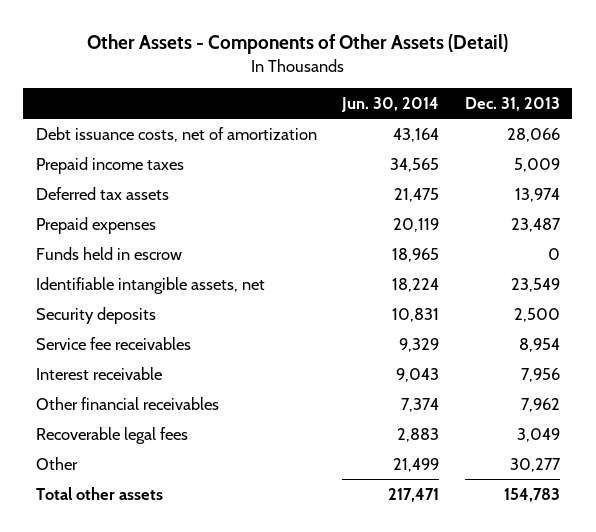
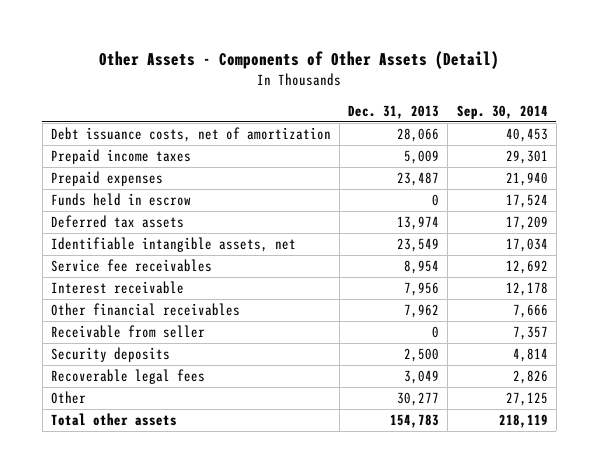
- | Jun. 30, 2014 | Dec. 31, 2013
+ | Dec. 31, 2013 | Sep. 30, 2014
moved down: Deferred tax assets | 13,974 | 17,209
+ Receivable from seller | 0 | 7,357
moved down: Security deposits | 2,500 | 4,814

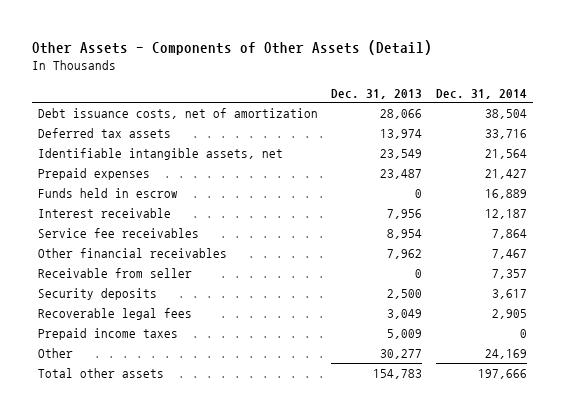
- | Dec. 31, 2013 | Sep. 30, 2014
+ | Dec. 31, 2013 | Dec. 31, 2014
moved down: Prepaid expenses | 23,487 | 21,427
moved down: Funds held in escrow | 0 | 16,889
moved down: Service fee receivables | 8,954 | 7,864
moved down: Prepaid income taxes | 5,009 | 0

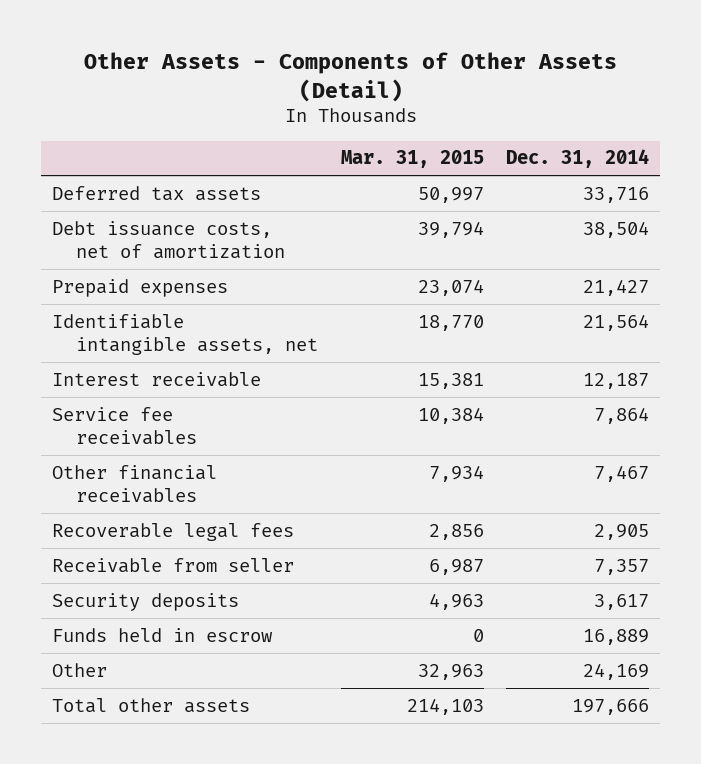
- | Dec. 31, 2013 | Dec. 31, 2014
+ | Mar. 31, 2015 | Dec. 31, 2014
moved down: Debt issuance costs, net of amortization | 39,794 | 38,504
moved down: Identifiable intangible assets, net | 18,770 | 21,564
moved up: Recoverable legal fees | 2,856 | 2,905
- Prepaid income taxes | 5,009 | 0
moved down: Funds held in escrow | 0 | 16,889

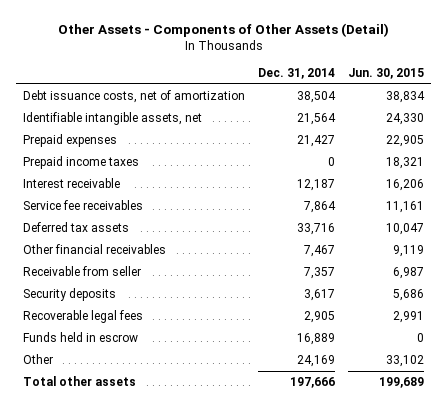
- | Mar. 31, 2015 | Dec. 31, 2014
+ | Dec. 31, 2014 | Jun. 30, 2015
moved down: Prepaid expenses | 21,427 | 22,905
+ Prepaid income taxes | 0 | 18,321
moved down: Deferred tax assets | 33,716 | 10,047
moved down: Recoverable legal fees | 2,905 | 2,991

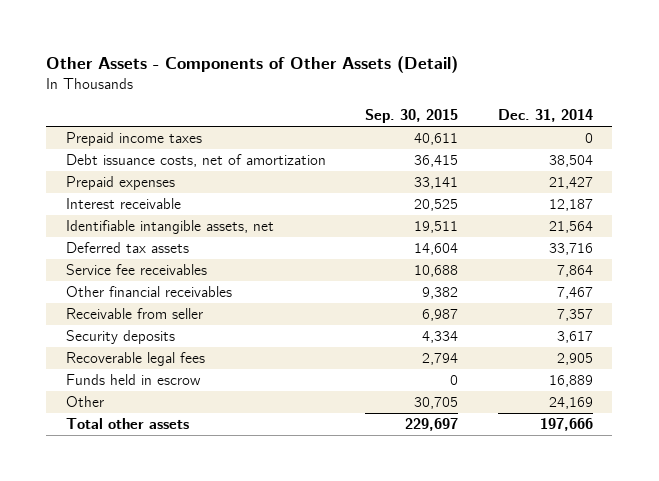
- | Dec. 31, 2014 | Jun. 30, 2015
+ | Sep. 30, 2015 | Dec. 31, 2014
moved up: Prepaid income taxes | 40,611 | 0
moved down: Identifiable intangible assets, net | 19,511 | 21,564
moved down: Service fee receivables | 10,688 | 7,864

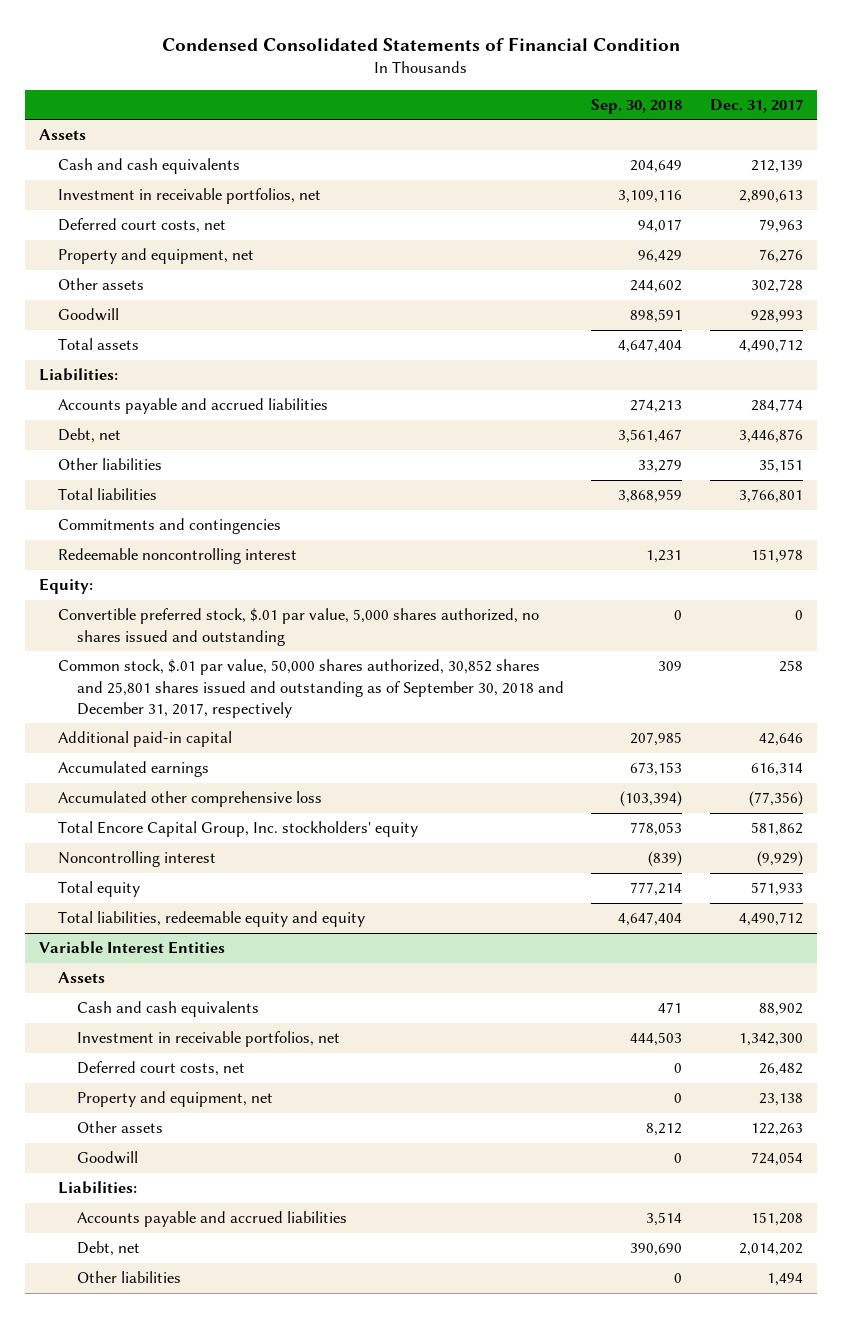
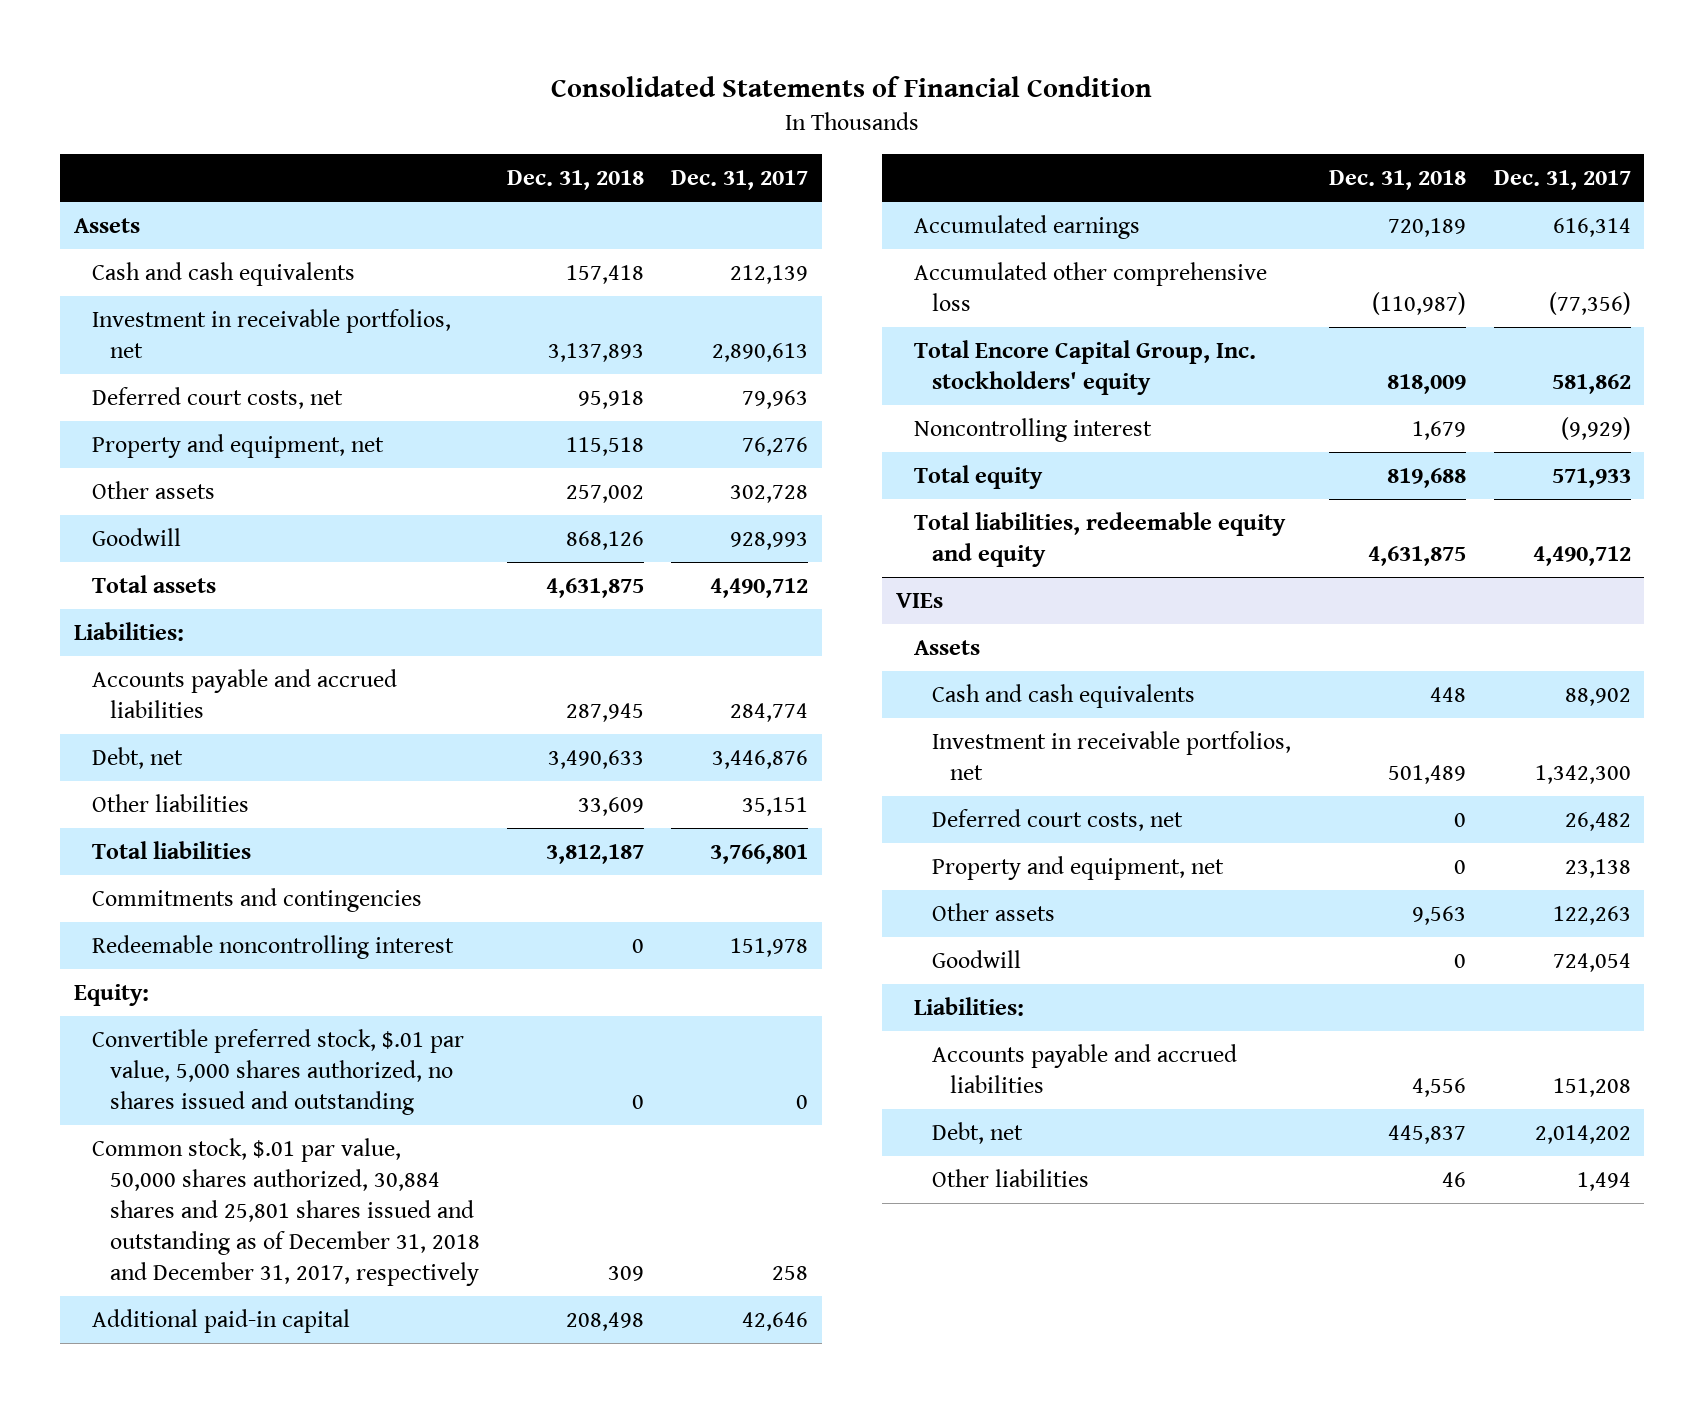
- Condensed Consolidated Statements of Financial Condition
+ Consolidated Statements of Financial Condition
- | Sep. 30, 2018 | Dec. 31, 2017
+ | Dec. 31, 2018 | Dec. 31, 2017
- Common stock, $.01 par value, 50,000 shares authorized, 30,852 shares and 25,801 shares issued and outstanding as of September 30, 2018 and December 31, 2017, respectively | 309 | 258
+ Common stock, $.01 par value, 50,000 shares authorized, 30,884 shares and 25,801 shares issued and outstanding as of December 31, 2018 and December 31, 2017, respectively | 309 | 258
- Variable Interest Entities
+ VIEs

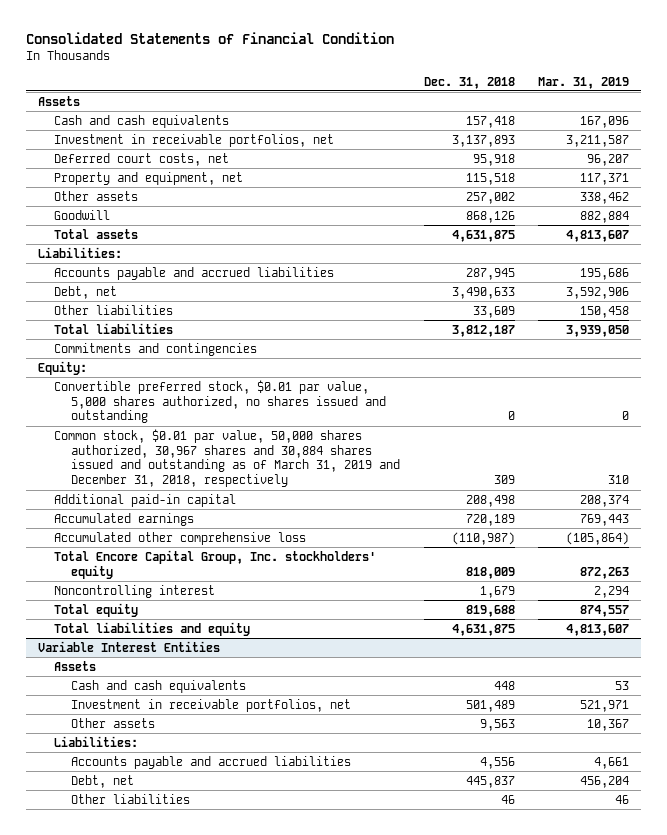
- | Dec. 31, 2018 | Dec. 31, 2017
+ | Dec. 31, 2018 | Mar. 31, 2019
- Redeemable noncontrolling interest | 0 | 151,978
- Convertible preferred stock, $.01 par value, 5,000 shares authorized, no shares issued and outstanding | 0 | 0
- Common stock, $.01 par value, 50,000 shares authorized, 30,884 shares and 25,801 shares issued and outstanding as of December 31, 2018 and December 31, 2017, respectively | 309 | 258
+ Convertible preferred stock, $0.01 par value, 5,000 shares authorized, no shares issued and outstanding | 0 | 0
+ Common stock, $0.01 par value, 50,000 shares authorized, 30,967 shares and 30,884 shares issued and outstanding as of March 31, 2019 and December 31, 2018, respectively | 309 | 310
- Total liabilities, redeemable equity and equity | 4,631,875 | 4,490,712
- VIEs
+ Total liabilities and equity | 4,631,875 | 4,813,607
+ Variable Interest Entities
- Deferred court costs, net | 0 | 26,482
- Property and equipment, net | 0 | 23,138
- Goodwill | 0 | 724,054

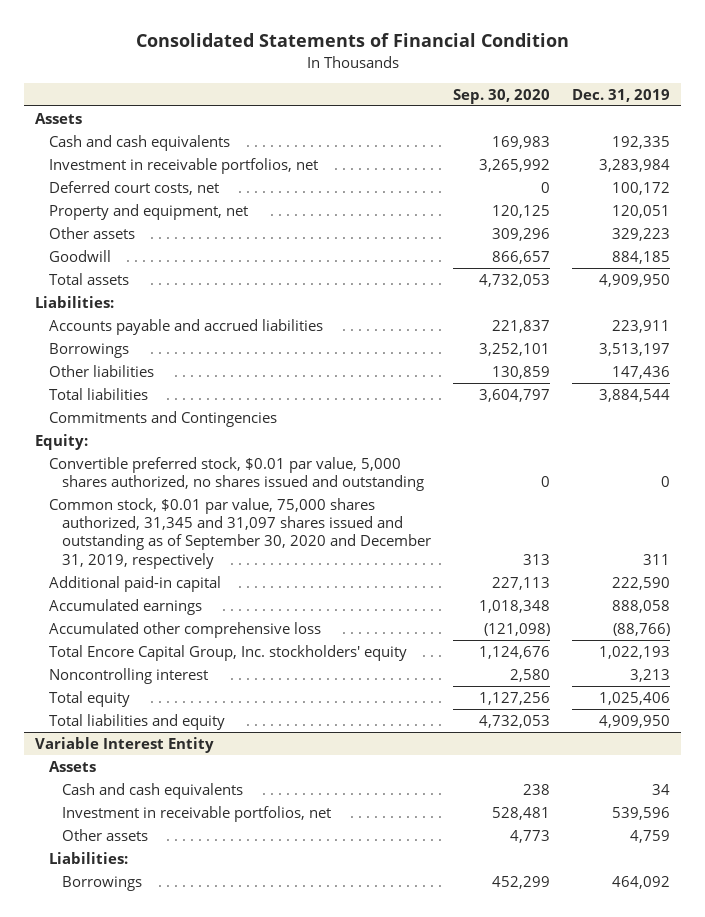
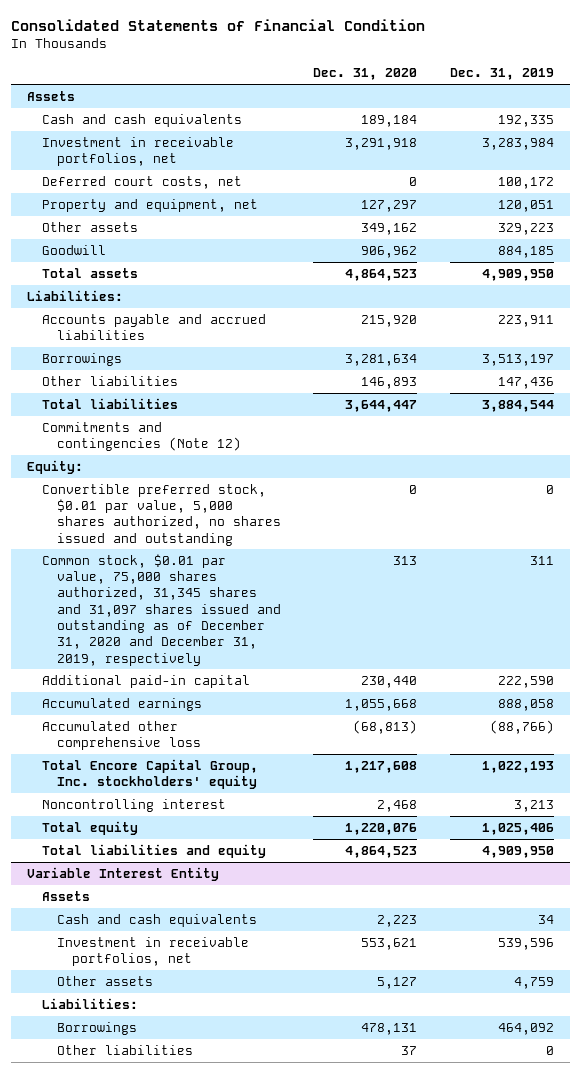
- | Sep. 30, 2020 | Dec. 31, 2019
+ | Dec. 31, 2020 | Dec. 31, 2019
- Commitments and Contingencies
+ Commitments and contingencies (Note 12)
- Common stock, $0.01 par value, 75,000 shares authorized, 31,345 and 31,097 shares issued and outstanding as of September 30, 2020 and December 31, 2019, respectively | 313 | 311
+ Common stock, $0.01 par value, 75,000 shares authorized, 31,345 shares and 31,097 shares issued and outstanding as of December 31, 2020 and December 31, 2019, respectively | 313 | 311
@ Variable Interest Entity
+ Other liabilities | 37 | 0

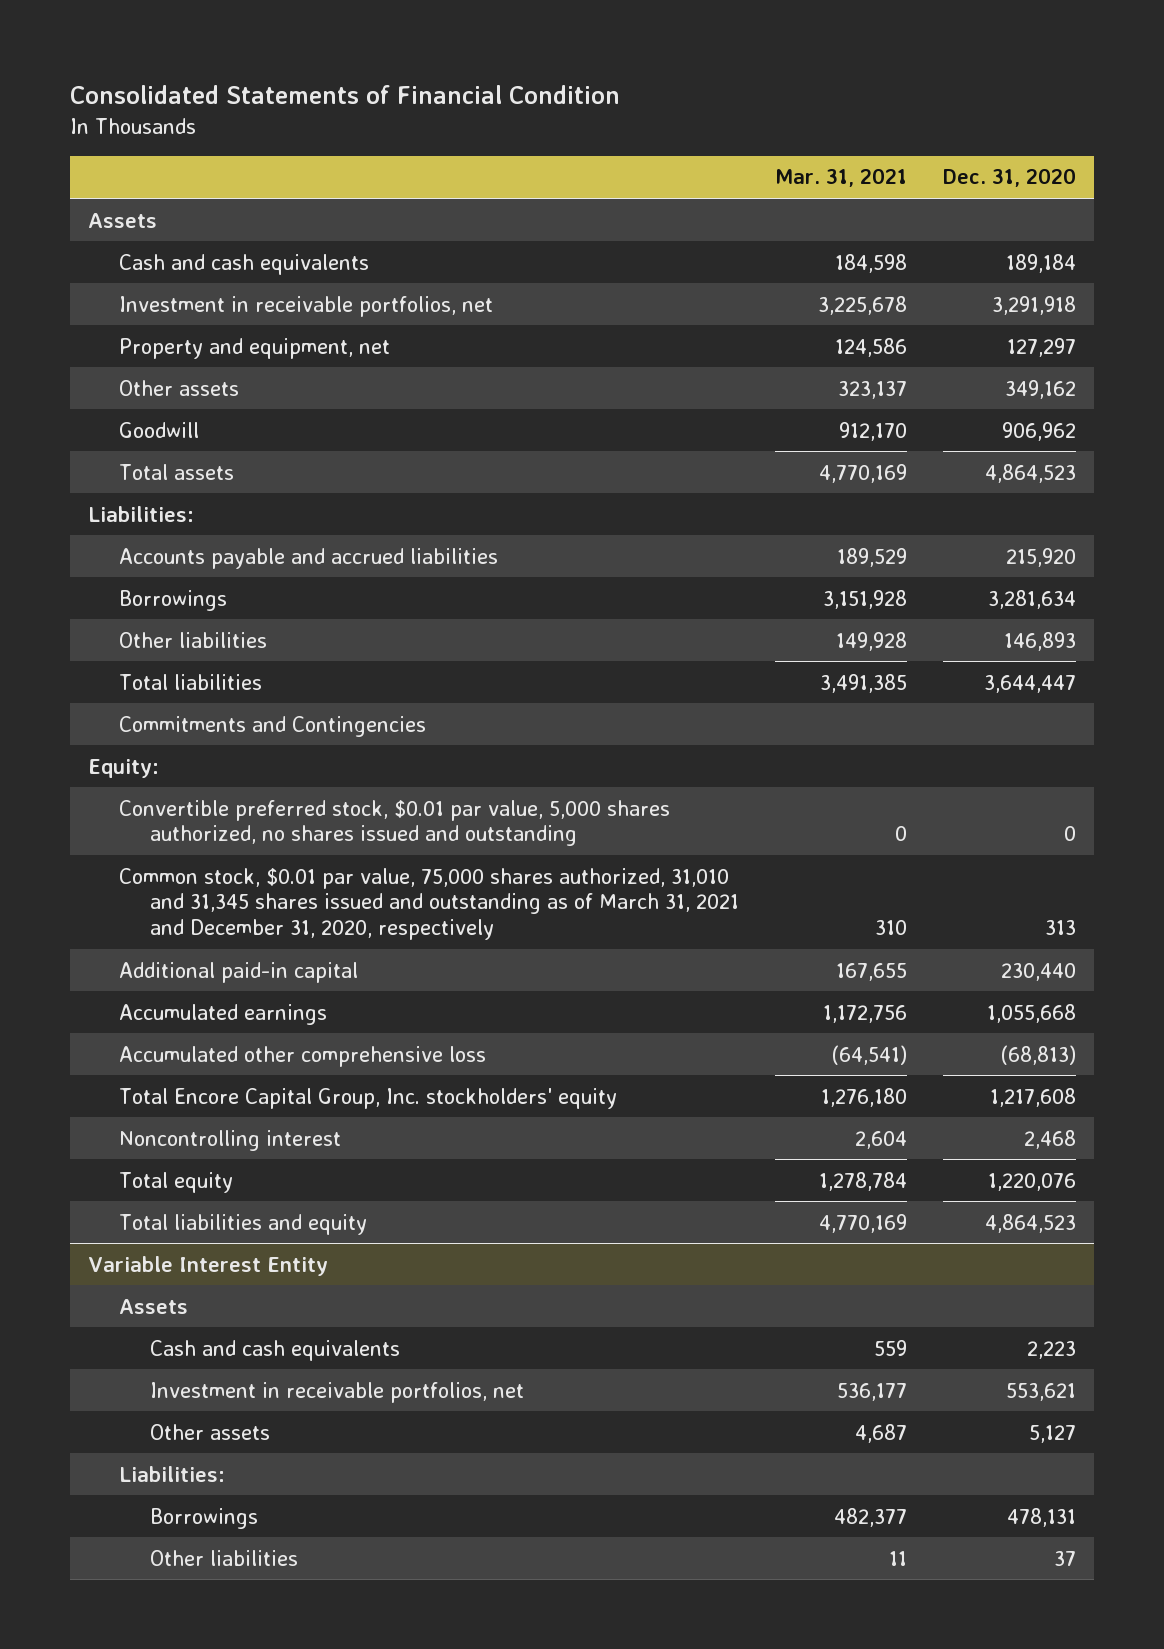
- | Dec. 31, 2020 | Dec. 31, 2019
+ | Mar. 31, 2021 | Dec. 31, 2020
- Deferred court costs, net | 0 | 100,172
- Commitments and contingencies (Note 12)
+ Commitments and Contingencies
- Common stock, $0.01 par value, 75,000 shares authorized, 31,345 shares and 31,097 shares issued and outstanding as of December 31, 2020 and December 31, 2019, respectively | 313 | 311
+ Common stock, $0.01 par value, 75,000 shares authorized, 31,010 and 31,345 shares issued and outstanding as of March 31, 2021 and December 31, 2020, respectively | 310 | 313

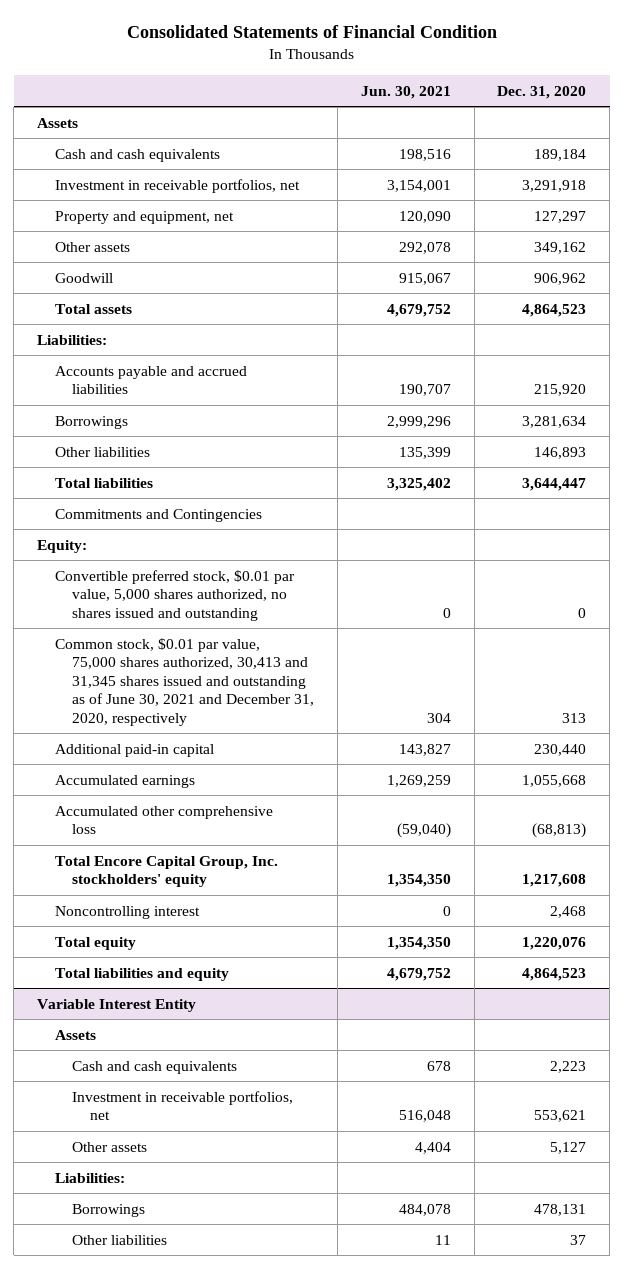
- | Mar. 31, 2021 | Dec. 31, 2020
+ | Jun. 30, 2021 | Dec. 31, 2020
- Common stock, $0.01 par value, 75,000 shares authorized, 31,010 and 31,345 shares issued and outstanding as of March 31, 2021 and December 31, 2020, respectively | 310 | 313
+ Common stock, $0.01 par value, 75,000 shares authorized, 30,413 and 31,345 shares issued and outstanding as of June 30, 2021 and December 31, 2020, respectively | 304 | 313

